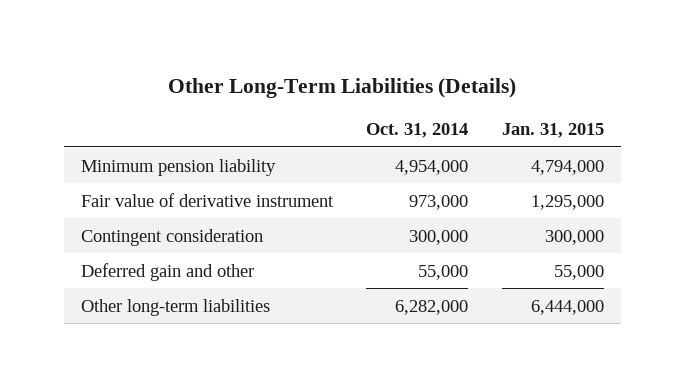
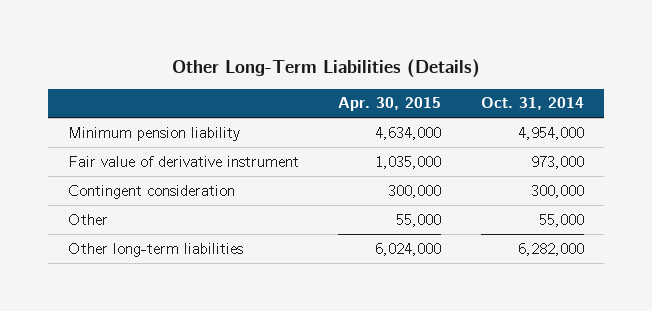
- | Oct. 31, 2014 | Jan. 31, 2015
+ | Apr. 30, 2015 | Oct. 31, 2014
- Deferred gain and other | 55,000 | 55,000
+ Other | 55,000 | 55,000

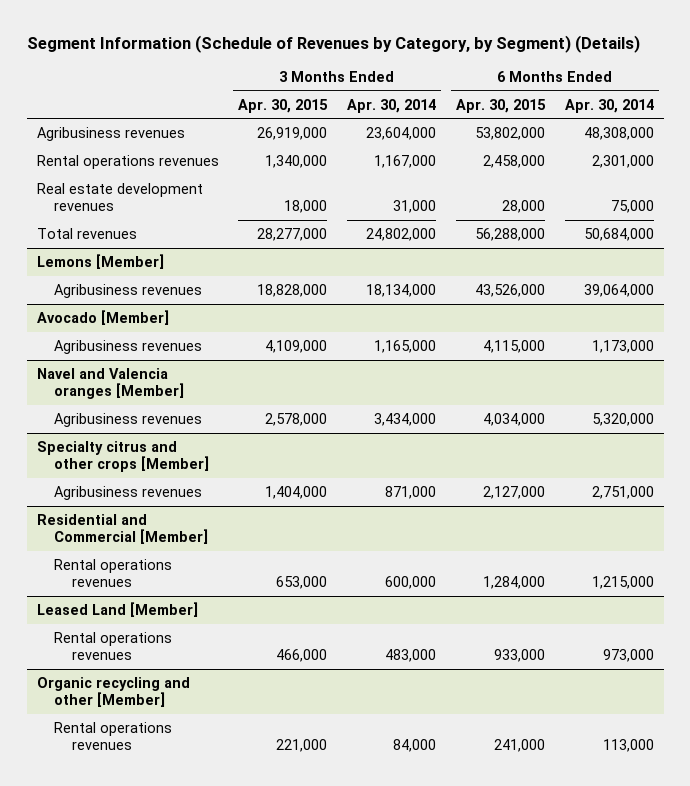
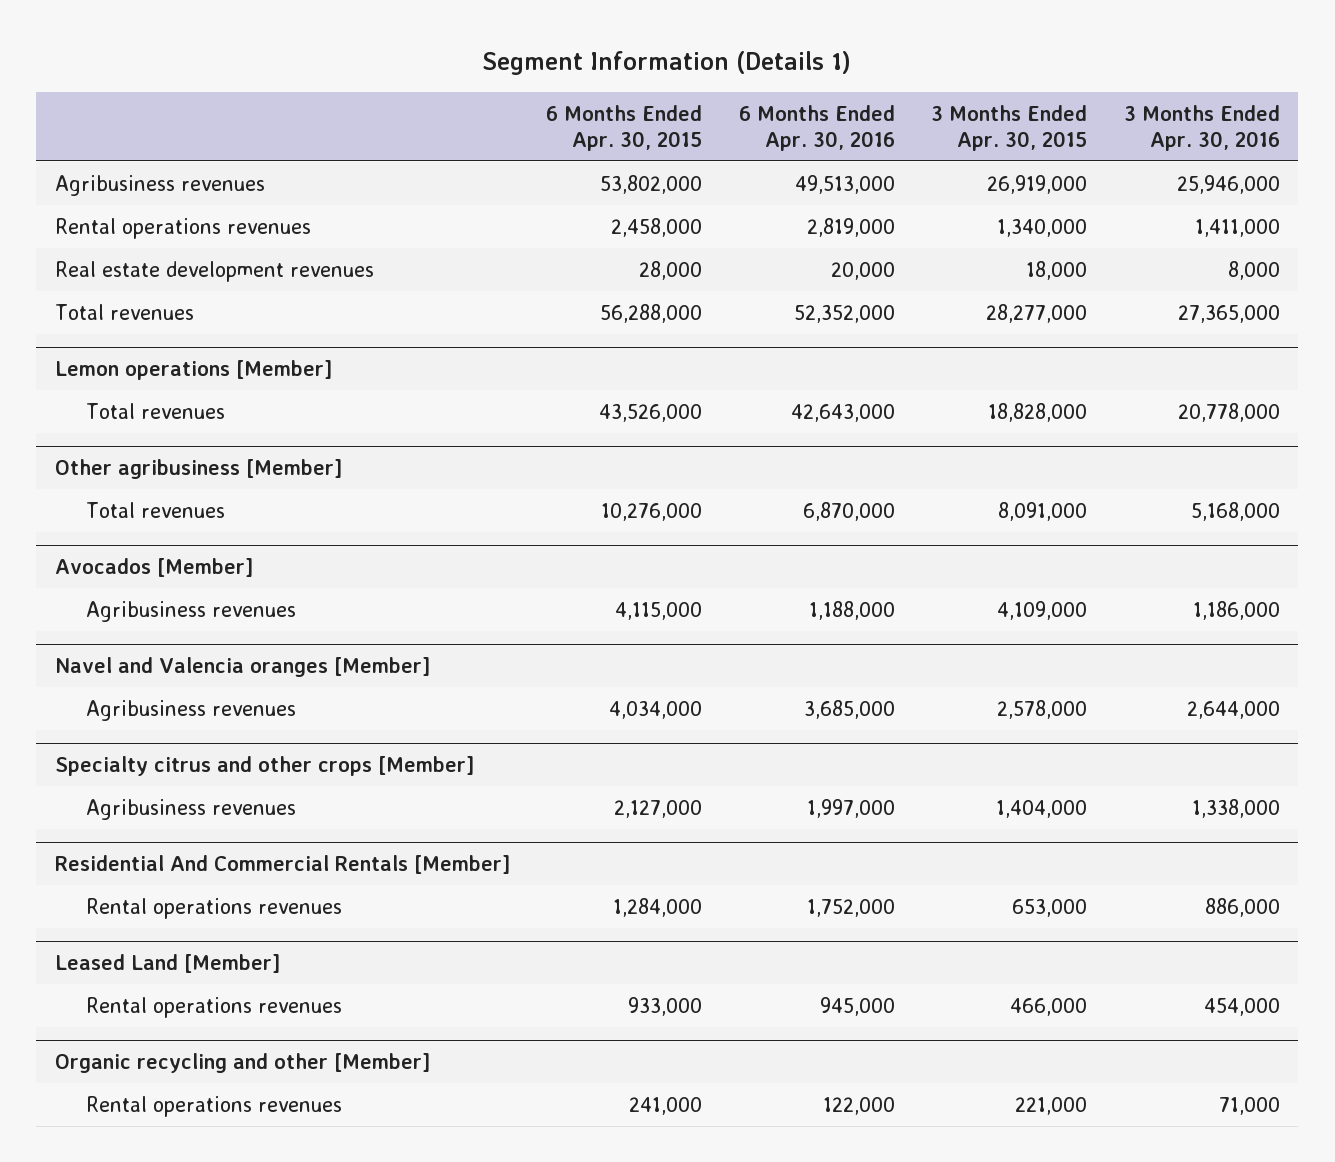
- Segment Information (Schedule of Revenues by Category, by Segment) (Details)
+ Segment Information (Details 1)
- | 3 Months Ended Apr. 30, 2015 | 3 Months Ended Apr. 30, 2014 | 6 Months Ended Apr. 30, 2015 | 6 Months Ended Apr. 30, 2014
+ | 6 Months Ended Apr. 30, 2015 | 6 Months Ended Apr. 30, 2016 | 3 Months Ended Apr. 30, 2015 | 3 Months Ended Apr. 30, 2016
- Lemons [Member]
- Agribusiness revenues | 18,828,000 | 18,134,000 | 43,526,000 | 39,064,000
- Avocado [Member]
+ Lemon operations [Member]
+ Total revenues | 43,526,000 | 42,643,000 | 18,828,000 | 20,778,000
+ Other agribusiness [Member]
+ Total revenues | 10,276,000 | 6,870,000 | 8,091,000 | 5,168,000
+ Avocados [Member]
- Residential and Commercial [Member]
+ Residential And Commercial Rentals [Member]

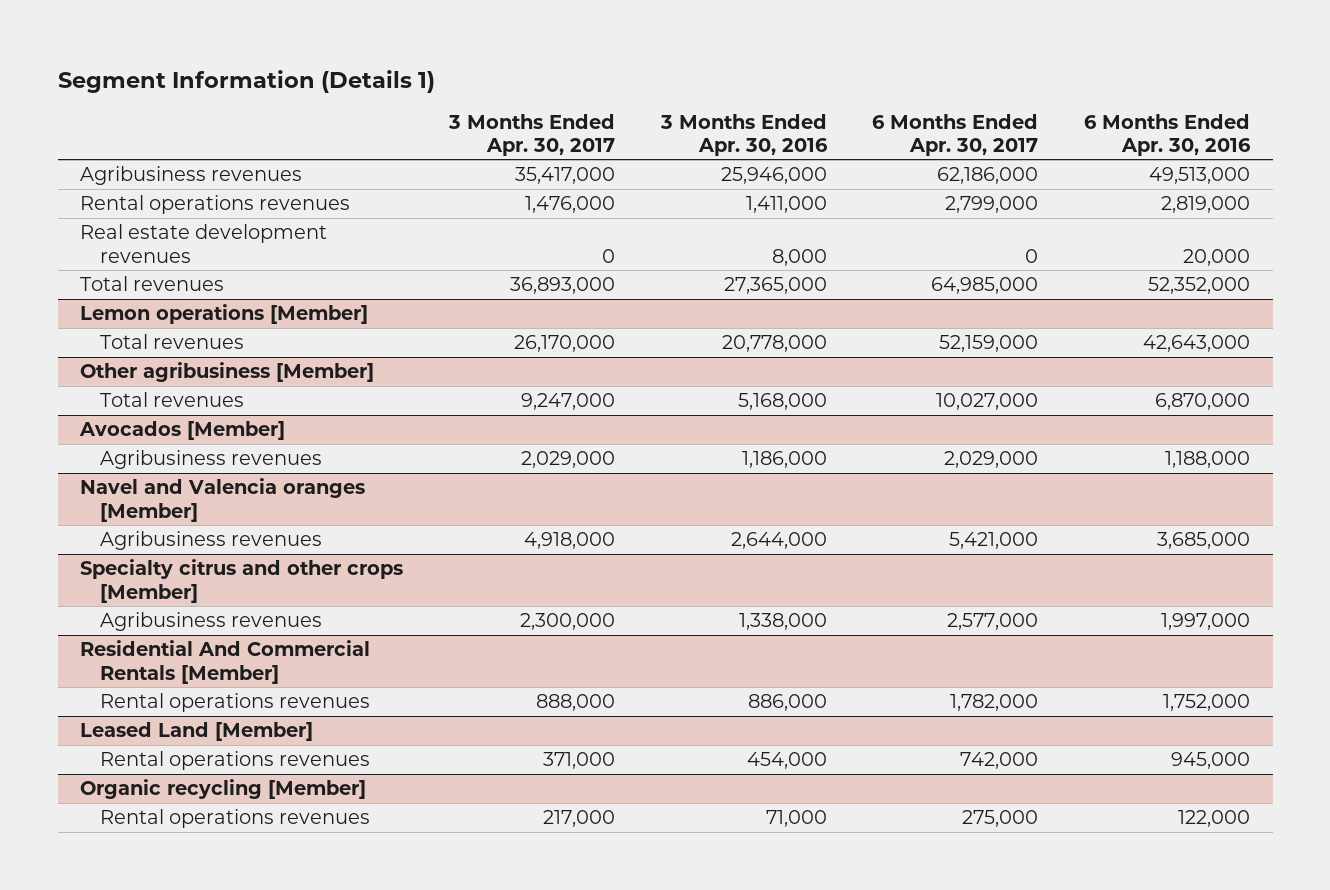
- | 6 Months Ended Apr. 30, 2015 | 6 Months Ended Apr. 30, 2016 | 3 Months Ended Apr. 30, 2015 | 3 Months Ended Apr. 30, 2016
+ | 3 Months Ended Apr. 30, 2017 | 3 Months Ended Apr. 30, 2016 | 6 Months Ended Apr. 30, 2017 | 6 Months Ended Apr. 30, 2016
- Organic recycling and other [Member]
+ Organic recycling [Member]

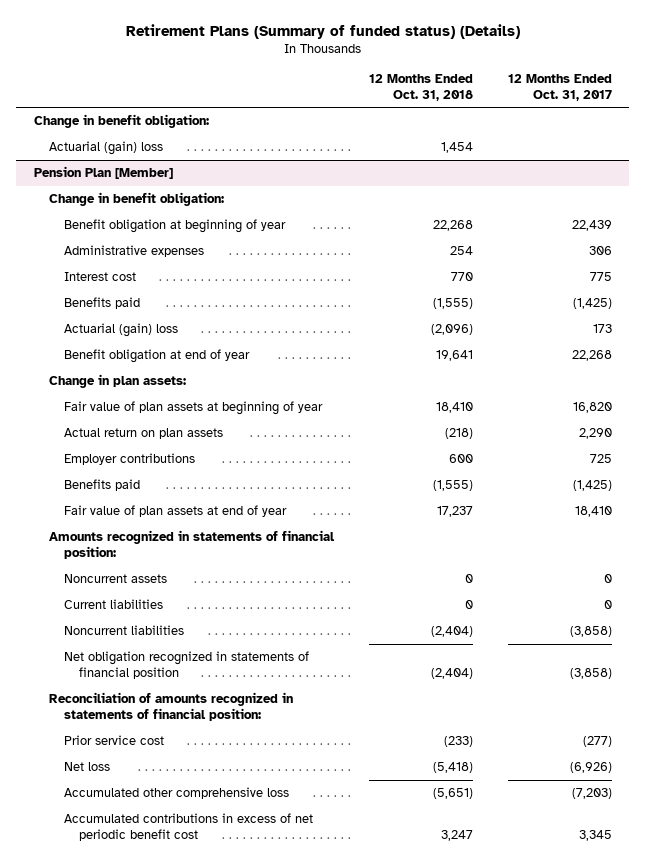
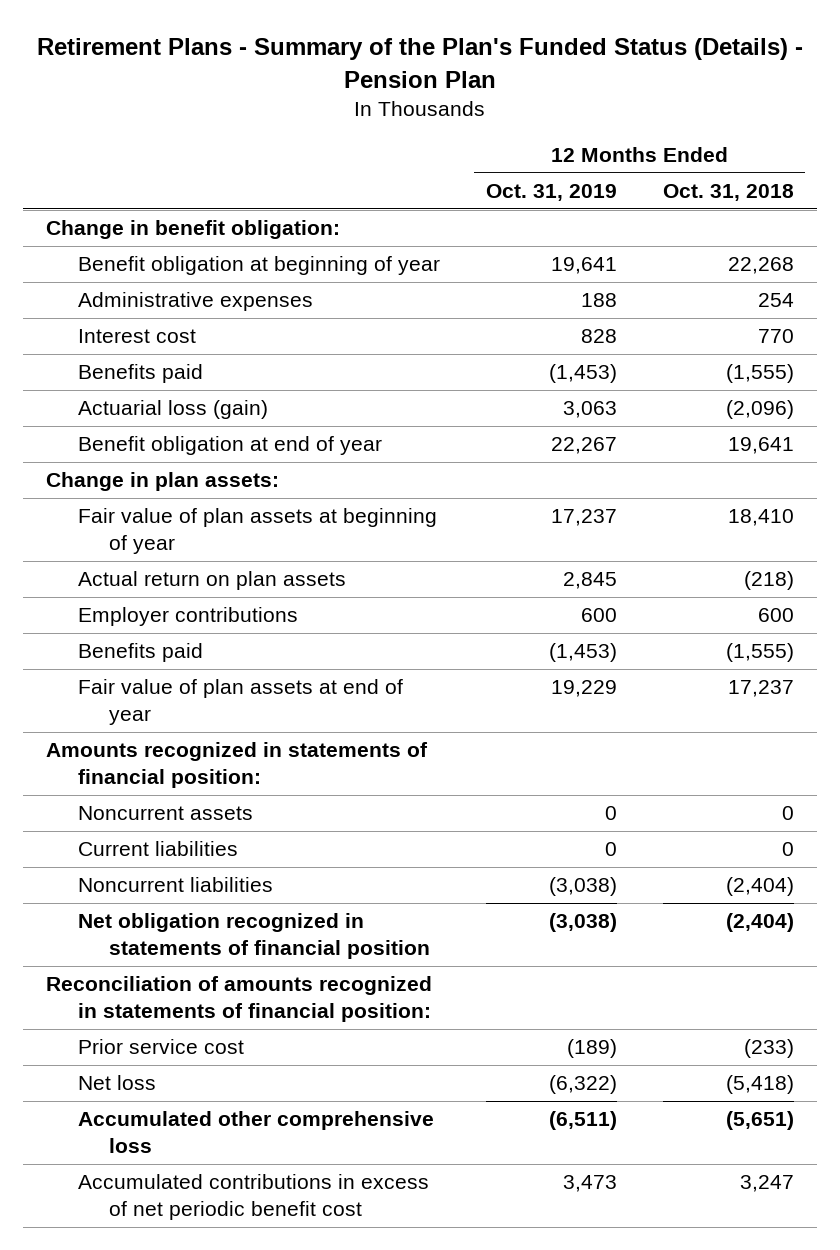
- Retirement Plans (Summary of funded status) (Details)
+ Retirement Plans - Summary of the Plan's Funded Status (Details) - Pension Plan
- | 12 Months Ended Oct. 31, 2018 | 12 Months Ended Oct. 31, 2017
+ | 12 Months Ended Oct. 31, 2019 | 12 Months Ended Oct. 31, 2018
- Actuarial (gain) loss | 1,454 |
- Pension Plan [Member]
- Change in benefit obligation:
- Actuarial (gain) loss | (2,096) | 173
+ Actuarial loss (gain) | 3,063 | (2,096)

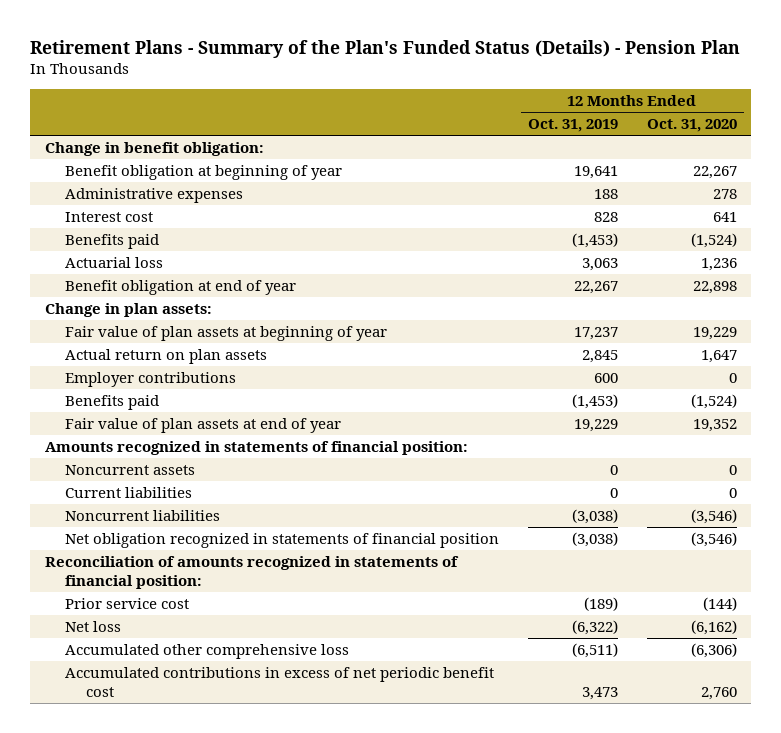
- | 12 Months Ended Oct. 31, 2019 | 12 Months Ended Oct. 31, 2018
+ | 12 Months Ended Oct. 31, 2019 | 12 Months Ended Oct. 31, 2020
- Actuarial loss (gain) | 3,063 | (2,096)
+ Actuarial loss | 3,063 | 1,236

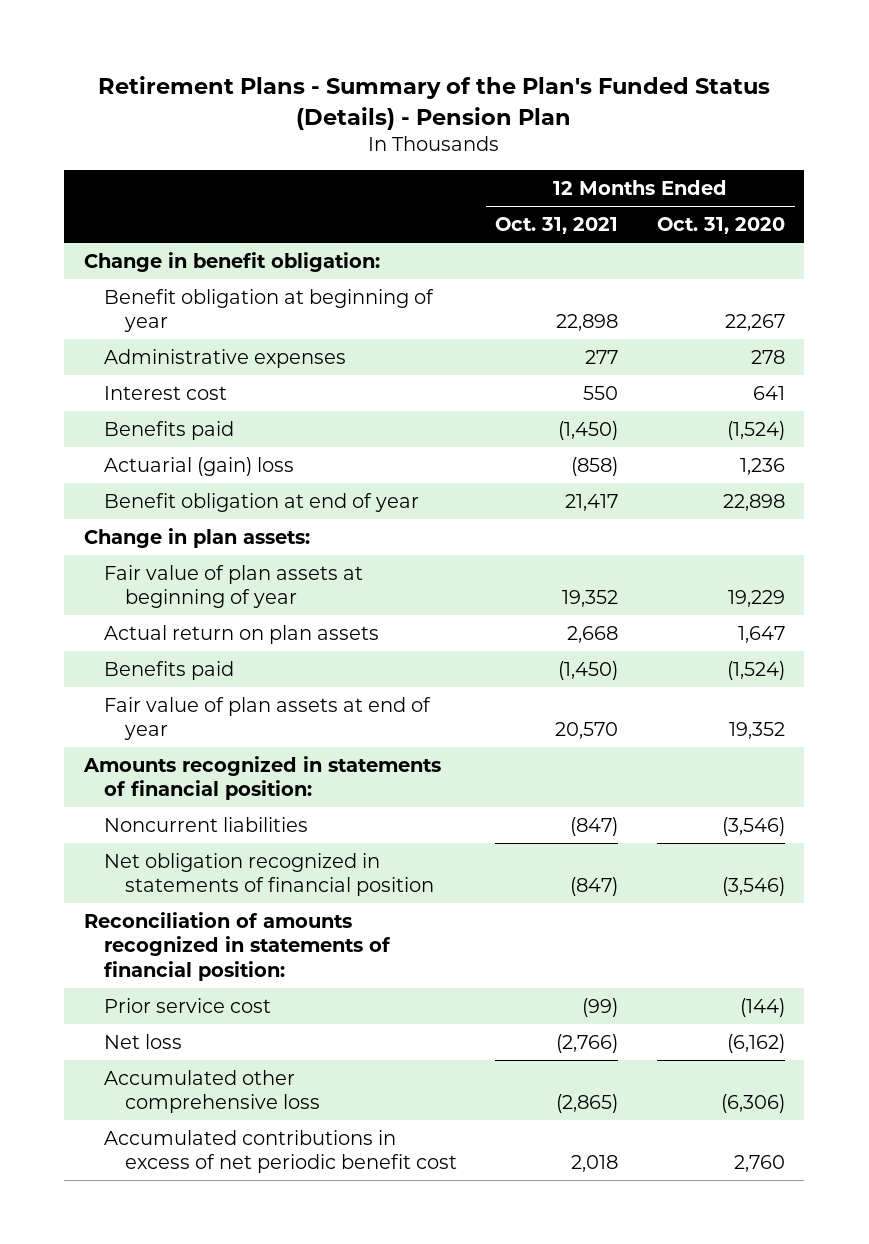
- | 12 Months Ended Oct. 31, 2019 | 12 Months Ended Oct. 31, 2020
+ | 12 Months Ended Oct. 31, 2021 | 12 Months Ended Oct. 31, 2020
- Actuarial loss | 3,063 | 1,236
+ Actuarial (gain) loss | (858) | 1,236
- Employer contributions | 600 | 0
- Noncurrent assets | 0 | 0
- Current liabilities | 0 | 0

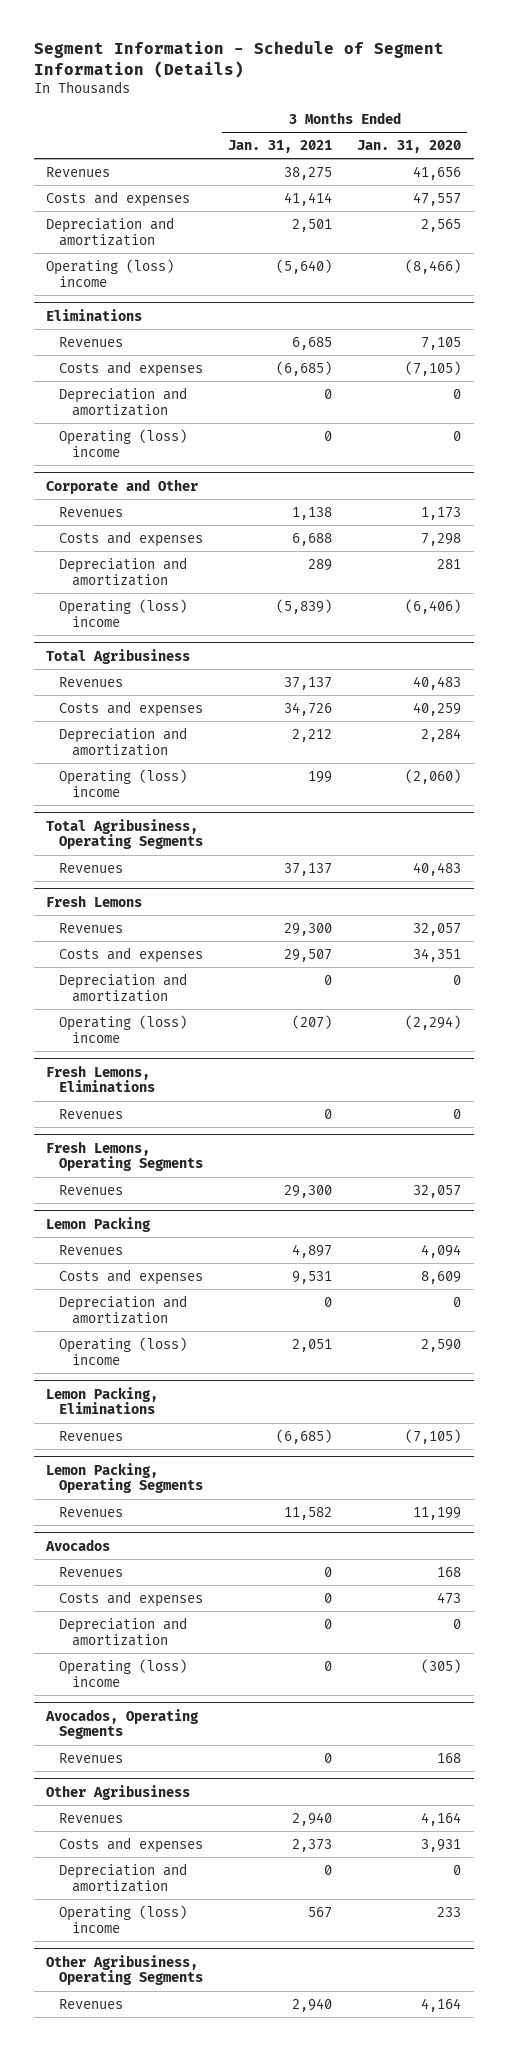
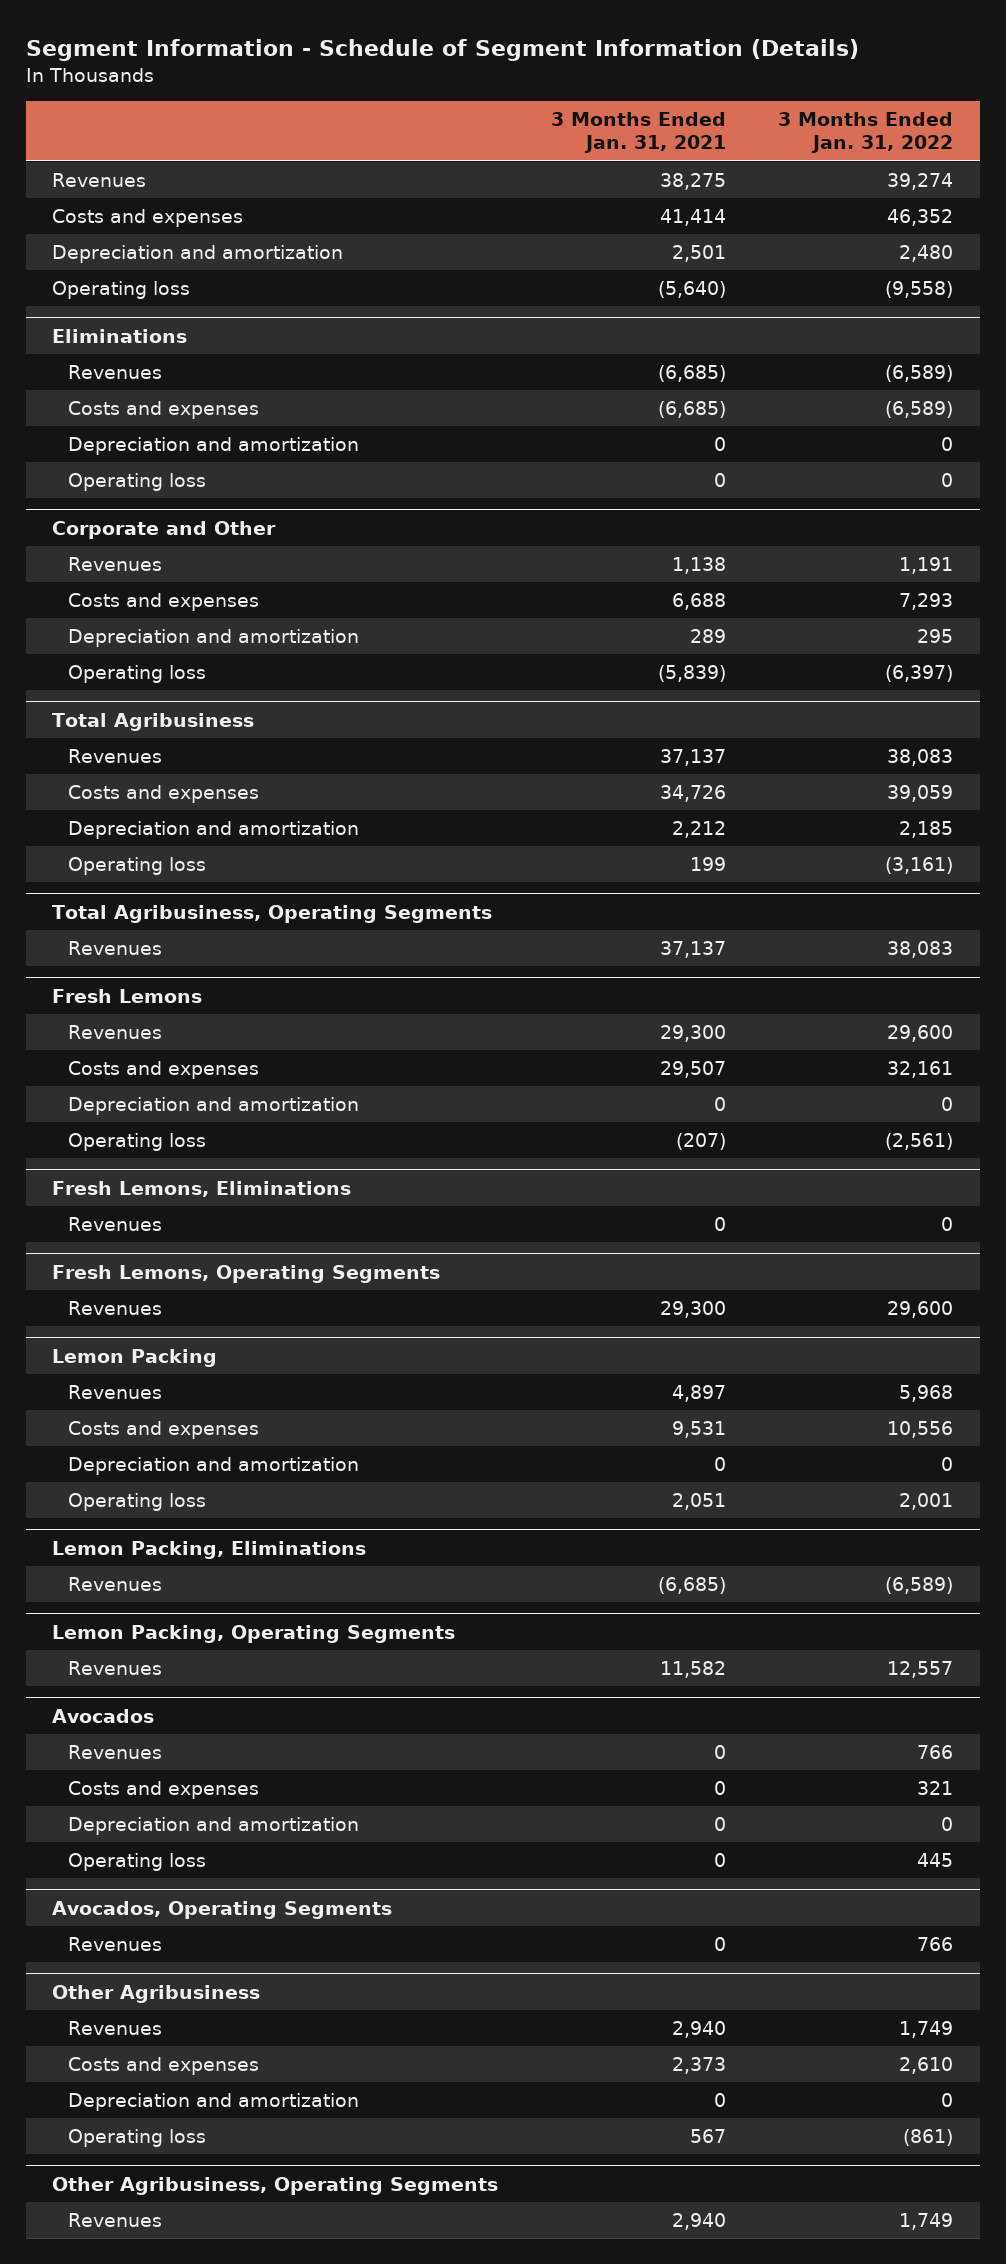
- | 3 Months Ended Jan. 31, 2021 | 3 Months Ended Jan. 31, 2020
+ | 3 Months Ended Jan. 31, 2021 | 3 Months Ended Jan. 31, 2022
- Operating (loss) income | (5,640) | (8,466)
+ Operating loss | (5,640) | (9,558)
@ Eliminations
- Revenues | 6,685 | 7,105
+ Revenues | (6,685) | (6,589)
- Operating (loss) income | 0 | 0
+ Operating loss | 0 | 0
@ Corporate and Other
- Operating (loss) income | (5,839) | (6,406)
+ Operating loss | (5,839) | (6,397)
@ Total Agribusiness
- Operating (loss) income | 199 | (2,060)
+ Operating loss | 199 | (3,161)
@ Fresh Lemons
- Operating (loss) income | (207) | (2,294)
+ Operating loss | (207) | (2,561)
@ Lemon Packing
- Operating (loss) income | 2,051 | 2,590
+ Operating loss | 2,051 | 2,001
@ Avocados
- Operating (loss) income | 0 | (305)
+ Operating loss | 0 | 445
@ Other Agribusiness
- Operating (loss) income | 567 | 233
+ Operating loss | 567 | (861)

